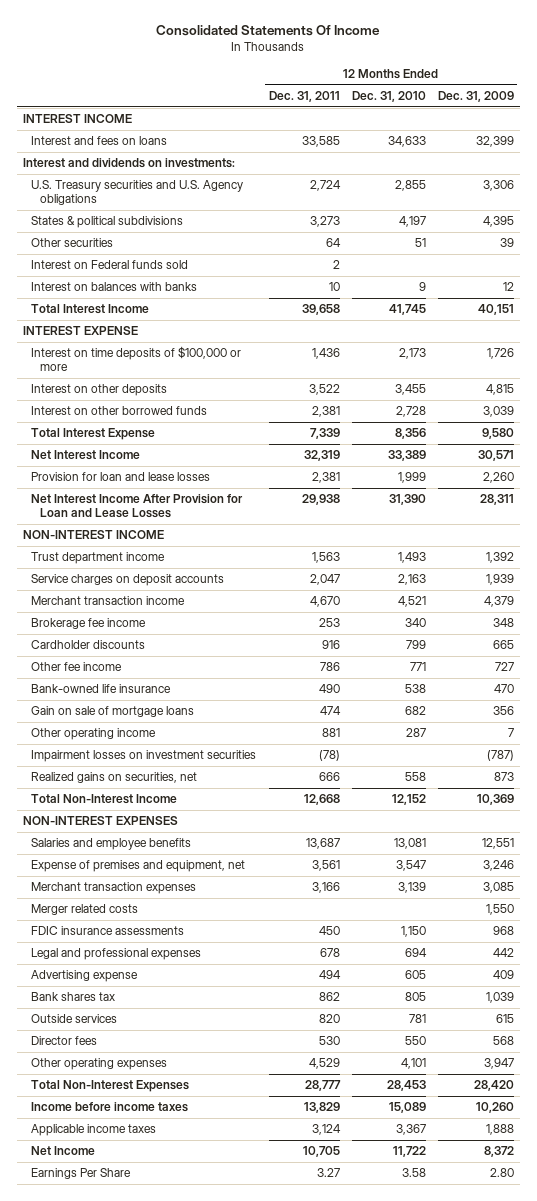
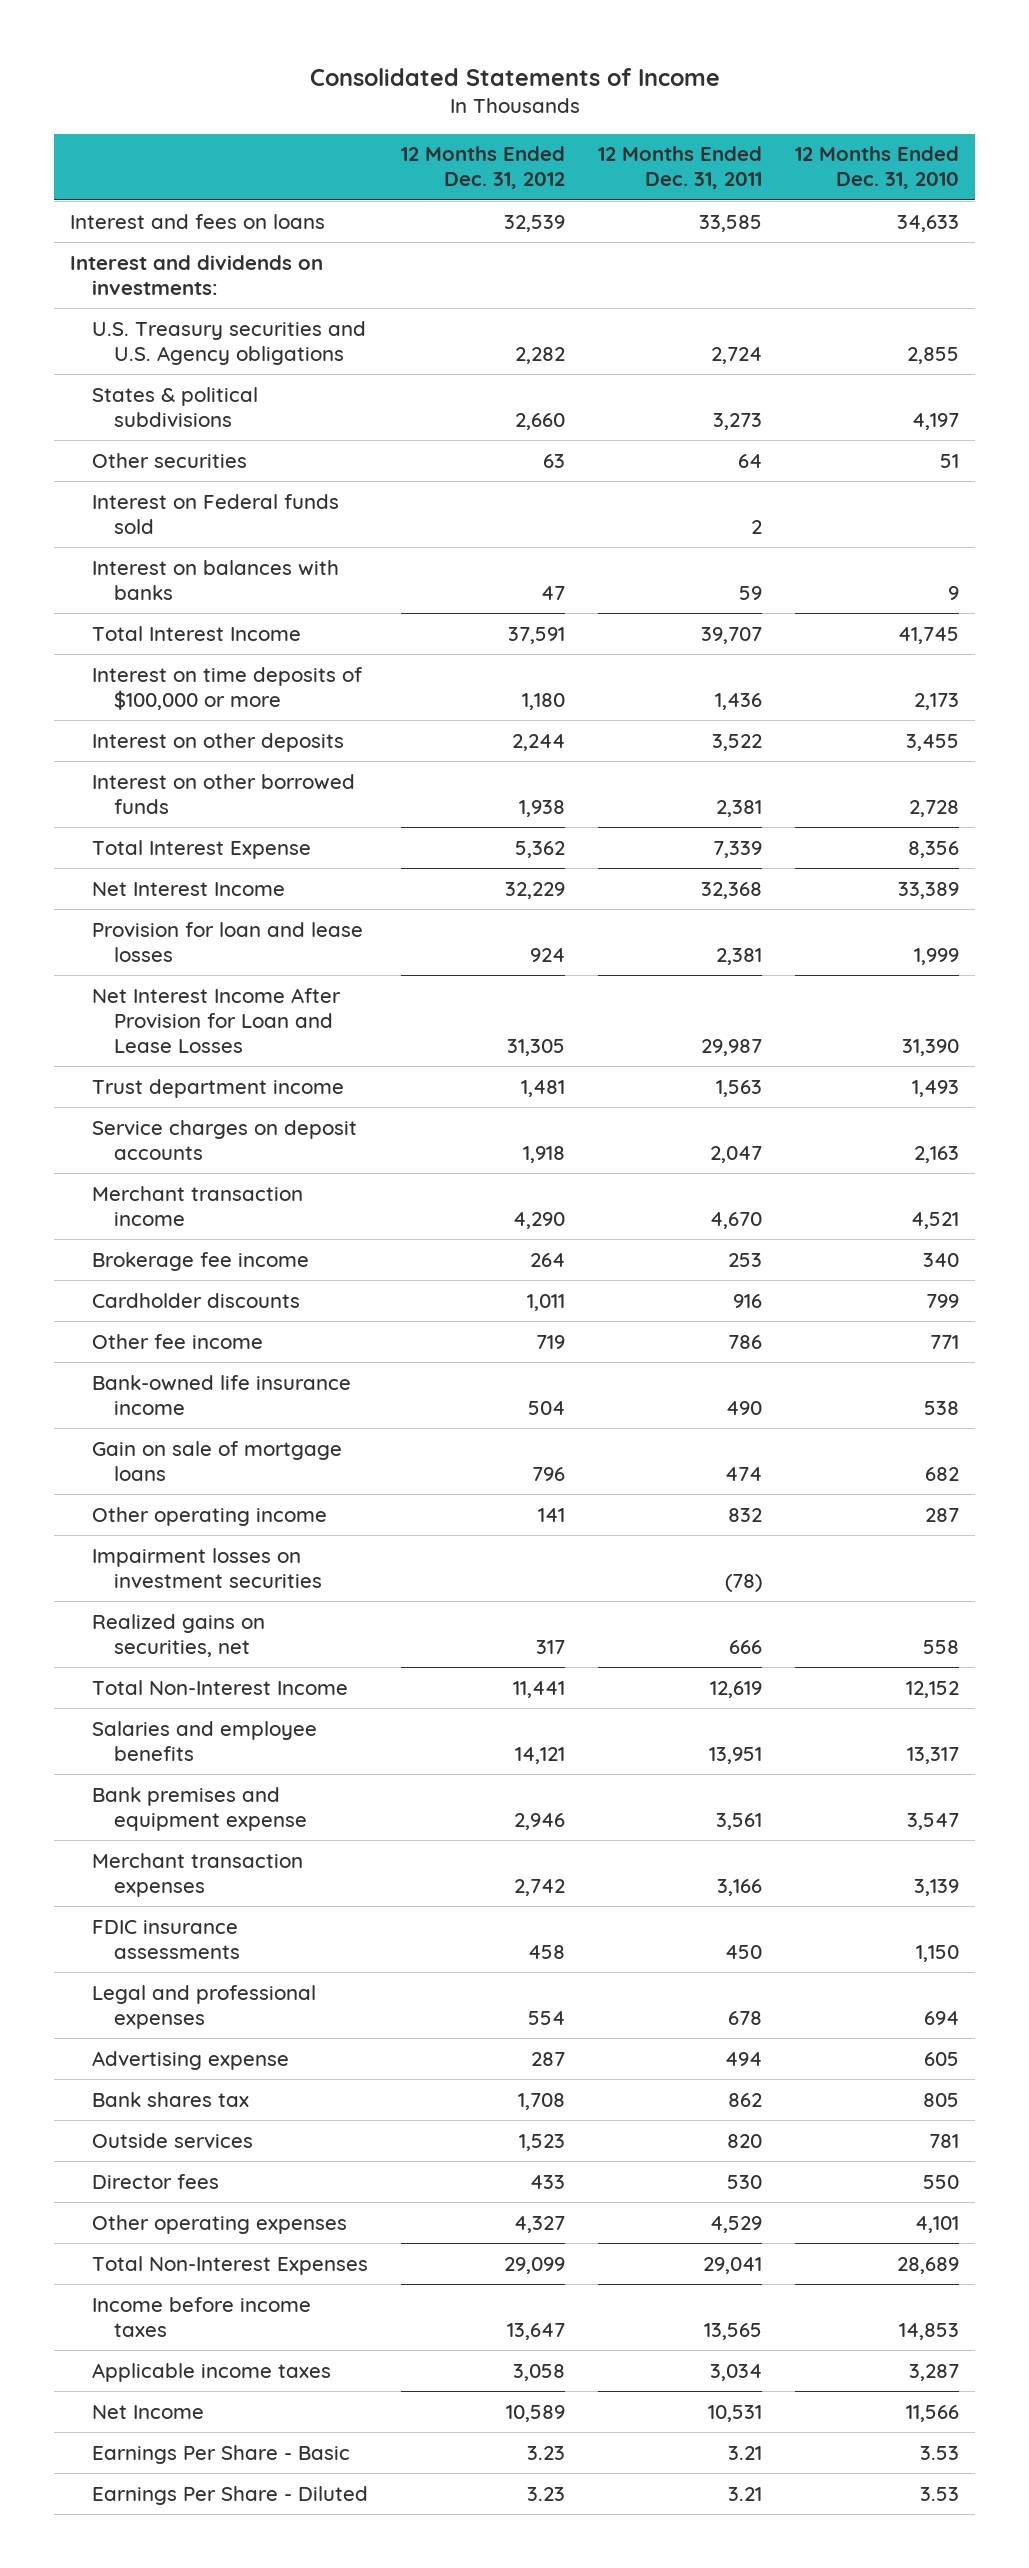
- Consolidated Statements Of Income
+ Consolidated Statements of Income
- | 12 Months Ended Dec. 31, 2011 | 12 Months Ended Dec. 31, 2010 | 12 Months Ended Dec. 31, 2009
+ | 12 Months Ended Dec. 31, 2012 | 12 Months Ended Dec. 31, 2011 | 12 Months Ended Dec. 31, 2010
- INTEREST INCOME
- Interest on balances with banks | 10 | 9 | 12
- Total Interest Income | 39,658 | 41,745 | 40,151
- INTEREST EXPENSE
+ Interest on balances with banks | 47 | 59 | 9
+ Total Interest Income | 37,591 | 39,707 | 41,745
- Net Interest Income | 32,319 | 33,389 | 30,571
+ Net Interest Income | 32,229 | 32,368 | 33,389
- Net Interest Income After Provision for Loan and Lease Losses | 29,938 | 31,390 | 28,311
- NON-INTEREST INCOME
+ Net Interest Income After Provision for Loan and Lease Losses | 31,305 | 29,987 | 31,390
- Bank-owned life insurance | 490 | 538 | 470
+ Bank-owned life insurance income | 504 | 490 | 538
- Other operating income | 881 | 287 | 7
+ Other operating income | 141 | 832 | 287
- Total Non-Interest Income | 12,668 | 12,152 | 10,369
- NON-INTEREST EXPENSES
- Salaries and employee benefits | 13,687 | 13,081 | 12,551
- Expense of premises and equipment, net | 3,561 | 3,547 | 3,246
+ Total Non-Interest Income | 11,441 | 12,619 | 12,152
+ Salaries and employee benefits | 14,121 | 13,951 | 13,317
+ Bank premises and equipment expense | 2,946 | 3,561 | 3,547
- Merger related costs | | | 1,550
- Total Non-Interest Expenses | 28,777 | 28,453 | 28,420
- Income before income taxes | 13,829 | 15,089 | 10,260
- Applicable income taxes | 3,124 | 3,367 | 1,888
- Net Income | 10,705 | 11,722 | 8,372
- Earnings Per Share | 3.27 | 3.58 | 2.80
+ Total Non-Interest Expenses | 29,099 | 29,041 | 28,689
+ Income before income taxes | 13,647 | 13,565 | 14,853
+ Applicable income taxes | 3,058 | 3,034 | 3,287
+ Net Income | 10,589 | 10,531 | 11,566
+ Earnings Per Share - Basic | 3.23 | 3.21 | 3.53
+ Earnings Per Share - Diluted | 3.23 | 3.21 | 3.53

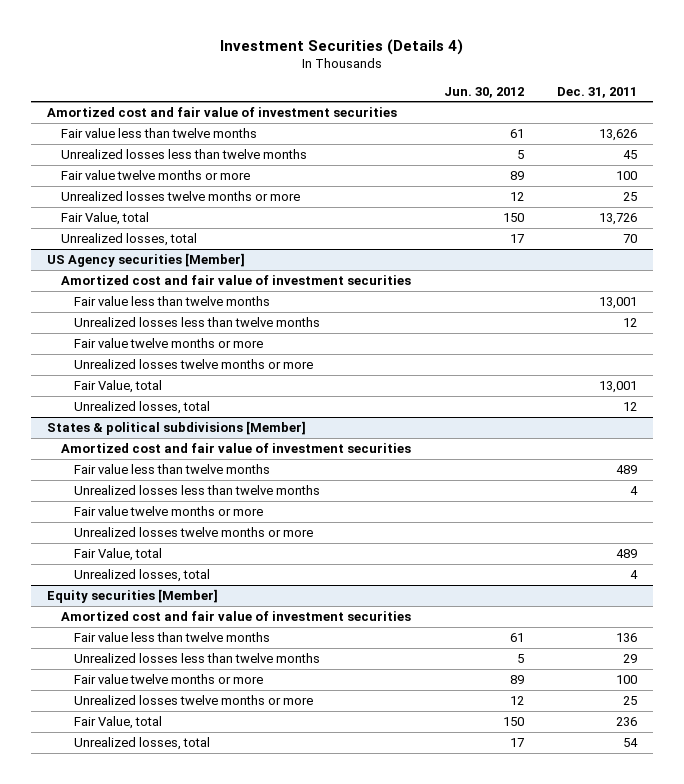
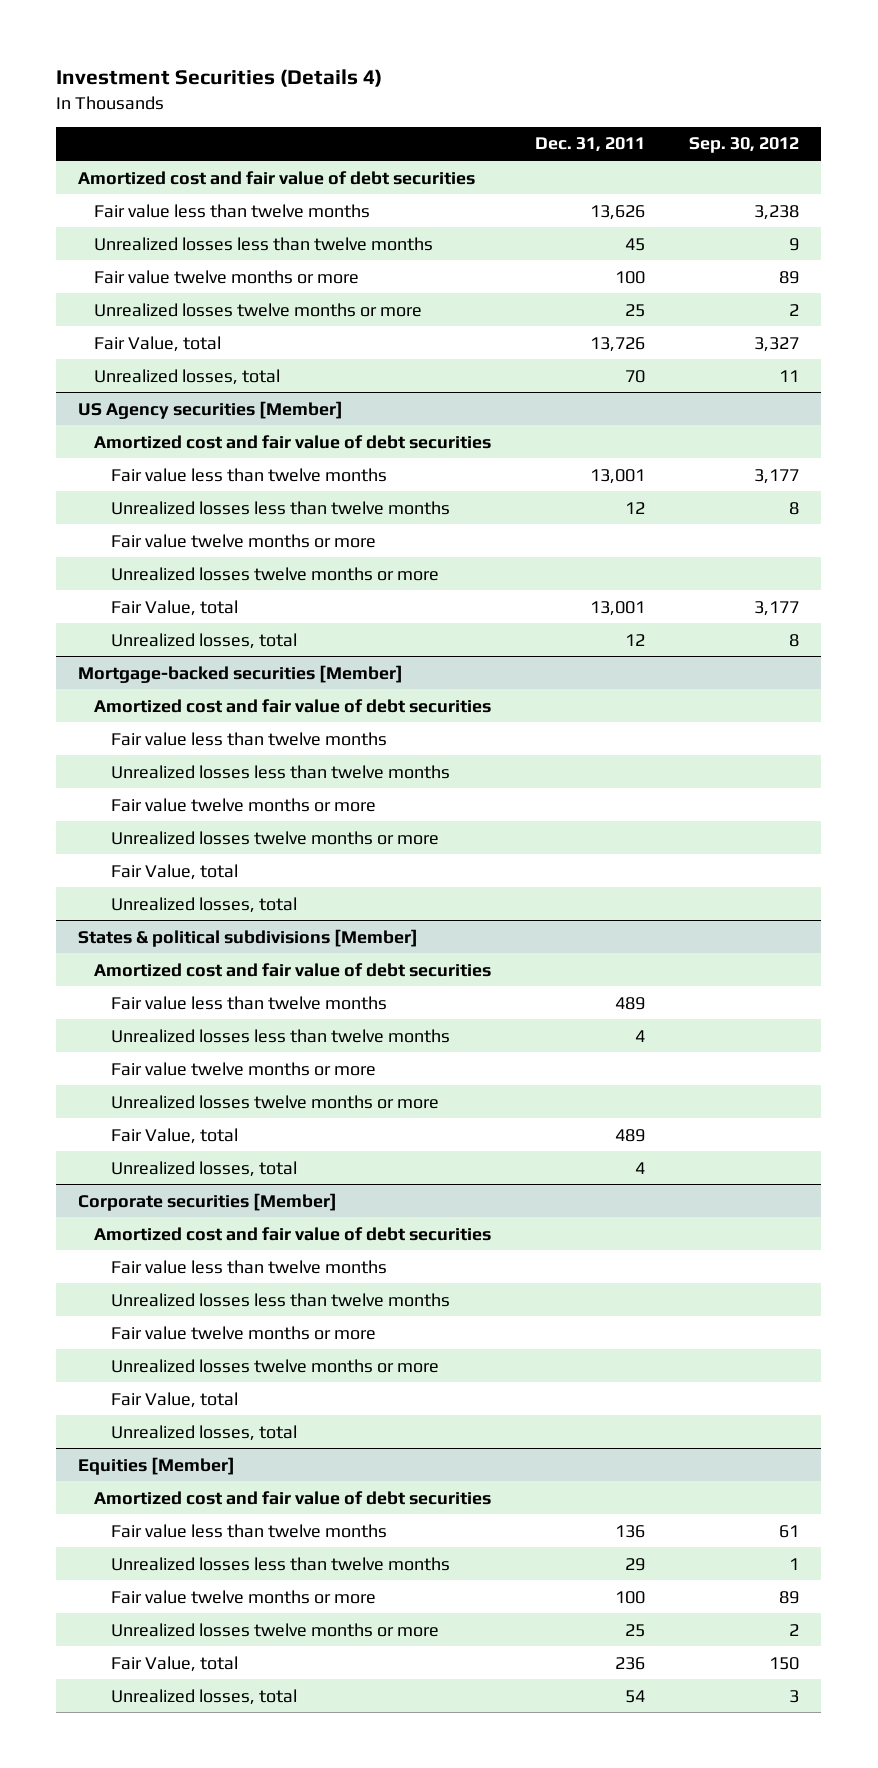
- | Jun. 30, 2012 | Dec. 31, 2011
+ | Dec. 31, 2011 | Sep. 30, 2012
- Amortized cost and fair value of investment securities
+ Amortized cost and fair value of debt securities
@ US Agency securities [Member]
- Amortized cost and fair value of investment securities
+ Amortized cost and fair value of debt securities
+ Mortgage-backed securities [Member]
+ Amortized cost and fair value of debt securities
+ Fair value less than twelve months
+ Unrealized losses less than twelve months
+ Fair value twelve months or more
+ Unrealized losses twelve months or more
+ Fair Value, total
+ Unrealized losses, total
@ States & political subdivisions [Member]
- Amortized cost and fair value of investment securities
+ Amortized cost and fair value of debt securities
- Equity securities [Member]
- Amortized cost and fair value of investment securities
+ Corporate securities [Member]
+ Amortized cost and fair value of debt securities
+ Fair value less than twelve months
+ Unrealized losses less than twelve months
+ Fair value twelve months or more
+ Unrealized losses twelve months or more
+ Fair Value, total
+ Unrealized losses, total
+ Equities [Member]
+ Amortized cost and fair value of debt securities

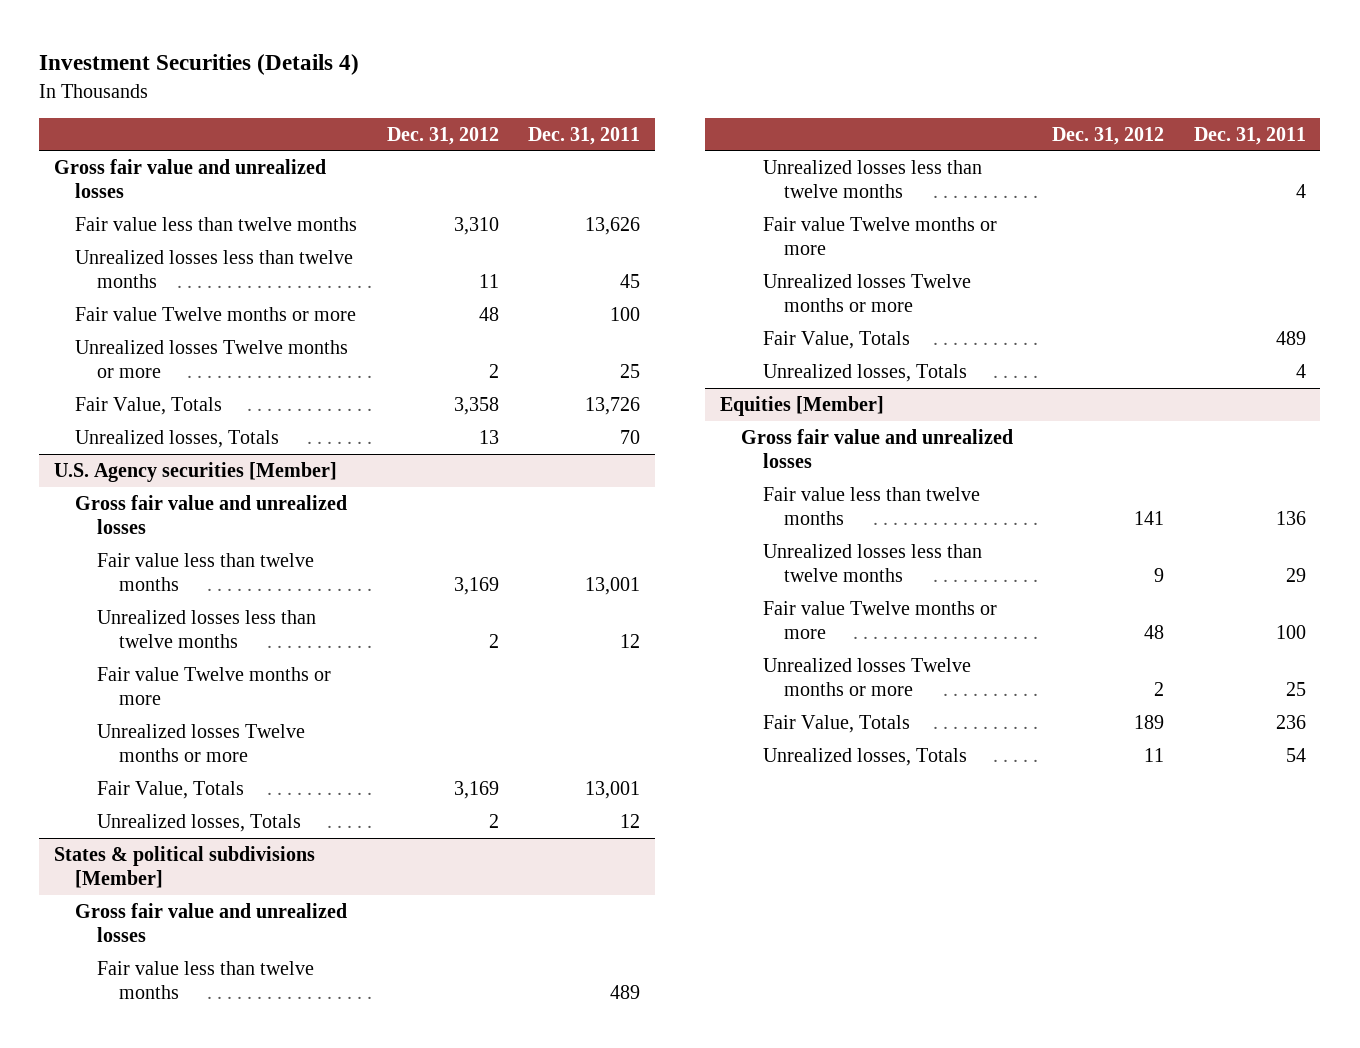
- | Dec. 31, 2011 | Sep. 30, 2012
+ | Dec. 31, 2012 | Dec. 31, 2011
- Amortized cost and fair value of debt securities
+ Gross fair value and unrealized losses
- Fair value twelve months or more | 100 | 89
- Unrealized losses twelve months or more | 25 | 2
- Fair Value, total | 13,726 | 3,327
- Unrealized losses, total | 70 | 11
- US Agency securities [Member]
- Amortized cost and fair value of debt securities
+ Fair value Twelve months or more | 48 | 100
+ Unrealized losses Twelve months or more | 2 | 25
+ Fair Value, Totals | 3,358 | 13,726
+ Unrealized losses, Totals | 13 | 70
+ U.S. Agency securities [Member]
+ Gross fair value and unrealized losses
- Fair value twelve months or more
- Unrealized losses twelve months or more
- Fair Value, total | 13,001 | 3,177
- Unrealized losses, total | 12 | 8
- Mortgage-backed securities [Member]
- Amortized cost and fair value of debt securities
- Fair value less than twelve months
- Unrealized losses less than twelve months
- Fair value twelve months or more
- Unrealized losses twelve months or more
- Fair Value, total
- Unrealized losses, total
+ Fair value Twelve months or more
+ Unrealized losses Twelve months or more
+ Fair Value, Totals | 3,169 | 13,001
+ Unrealized losses, Totals | 2 | 12
@ States & political subdivisions [Member]
- Amortized cost and fair value of debt securities
+ Gross fair value and unrealized losses
- Fair value twelve months or more
- Unrealized losses twelve months or more
- Fair Value, total | 489 |
- Unrealized losses, total | 4 |
- Corporate securities [Member]
- Amortized cost and fair value of debt securities
- Fair value less than twelve months
- Unrealized losses less than twelve months
- Fair value twelve months or more
- Unrealized losses twelve months or more
- Fair Value, total
- Unrealized losses, total
@ States & political subdivisions [Member]
+ Fair value Twelve months or more
+ Unrealized losses Twelve months or more
+ Fair Value, Totals | | 489
+ Unrealized losses, Totals | | 4
@ Equities [Member]
- Amortized cost and fair value of debt securities
+ Gross fair value and unrealized losses
- Fair value twelve months or more | 100 | 89
- Unrealized losses twelve months or more | 25 | 2
- Fair Value, total | 236 | 150
- Unrealized losses, total | 54 | 3
+ Fair value Twelve months or more | 48 | 100
+ Unrealized losses Twelve months or more | 2 | 25
+ Fair Value, Totals | 189 | 236
+ Unrealized losses, Totals | 11 | 54

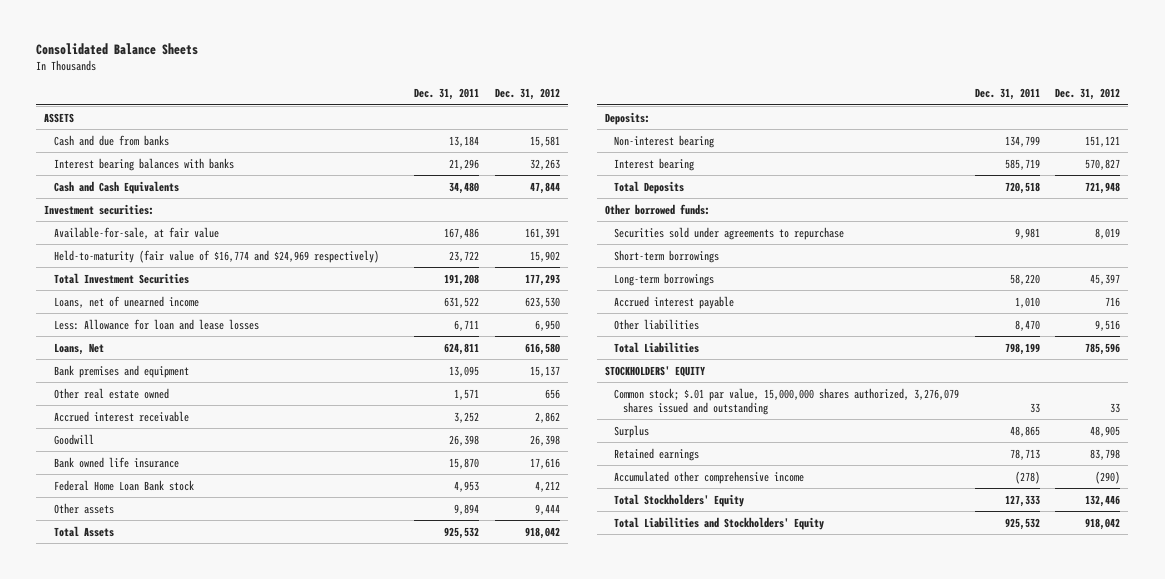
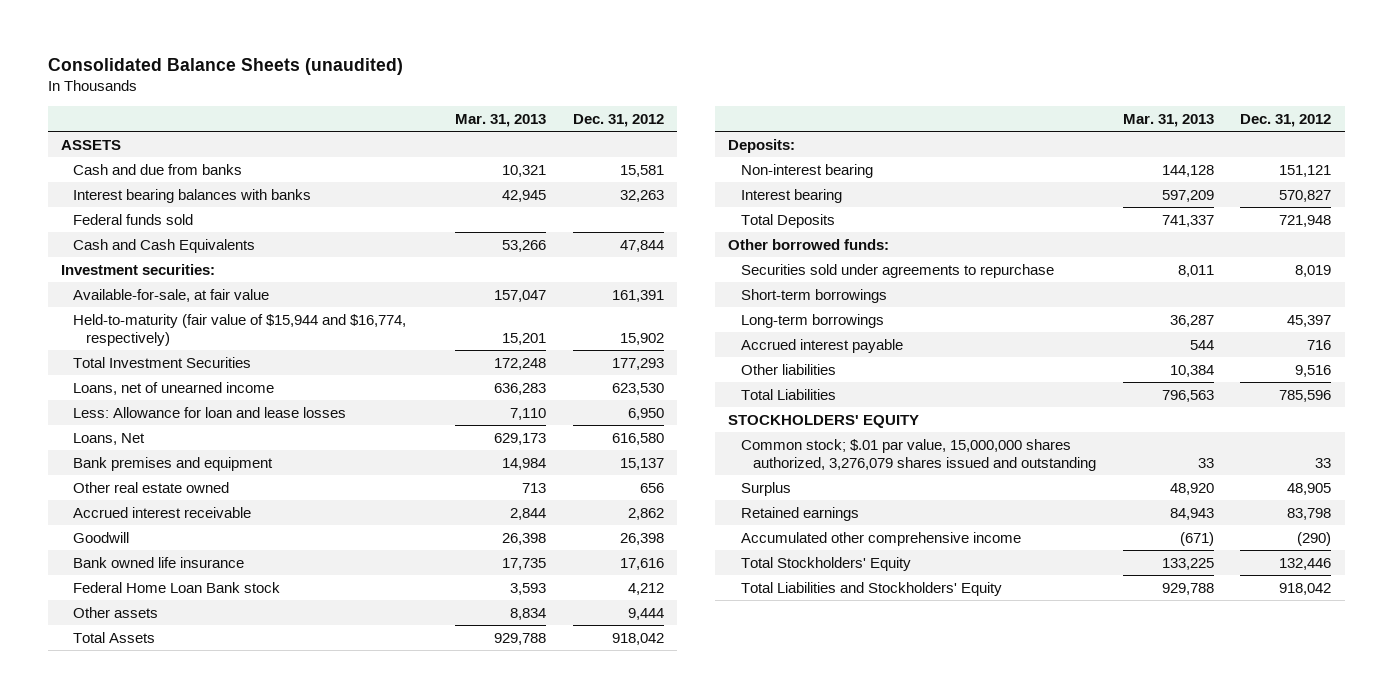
- Consolidated Balance Sheets
+ Consolidated Balance Sheets (unaudited)
- | Dec. 31, 2011 | Dec. 31, 2012
+ | Mar. 31, 2013 | Dec. 31, 2012
+ Federal funds sold
- Held-to-maturity (fair value of $16,774 and $24,969 respectively) | 23,722 | 15,902
+ Held-to-maturity (fair value of $15,944 and $16,774, respectively) | 15,201 | 15,902

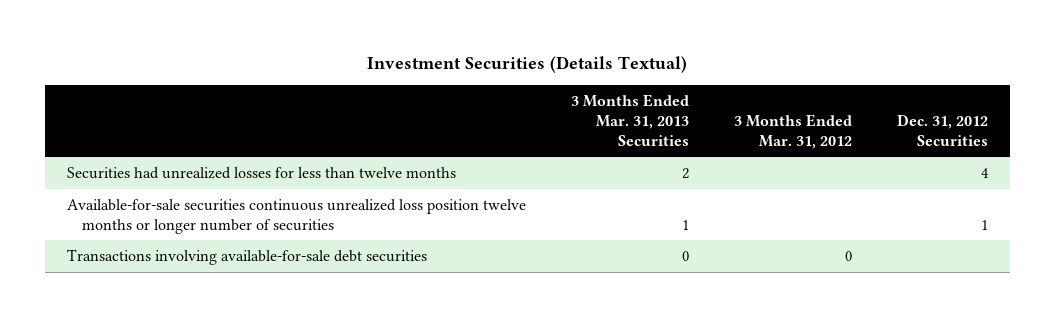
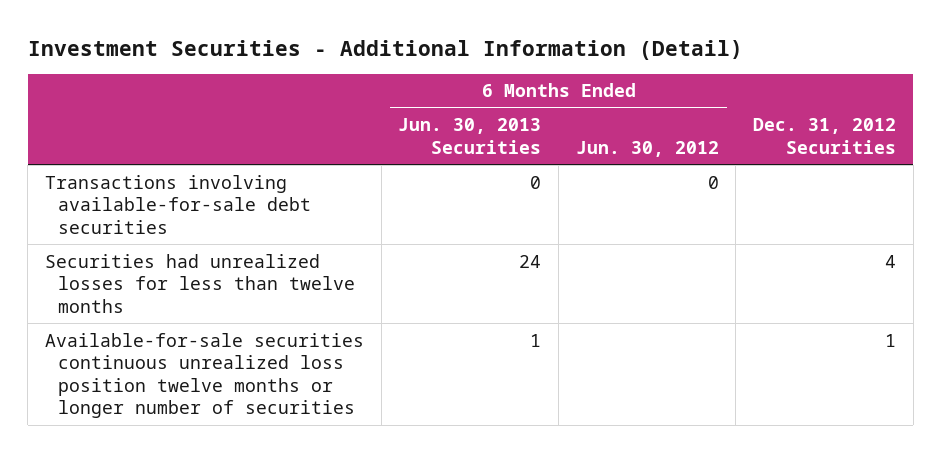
- Investment Securities (Details Textual)
+ Investment Securities - Additional Information (Detail)
- | 3 Months Ended Mar. 31, 2013 Securities | 3 Months Ended Mar. 31, 2012 | Dec. 31, 2012 Securities
+ | 6 Months Ended Jun. 30, 2013 Securities | 6 Months Ended Jun. 30, 2012 | Dec. 31, 2012 Securities
moved up: Transactions involving available-for-sale debt securities | 0 | 0 |

